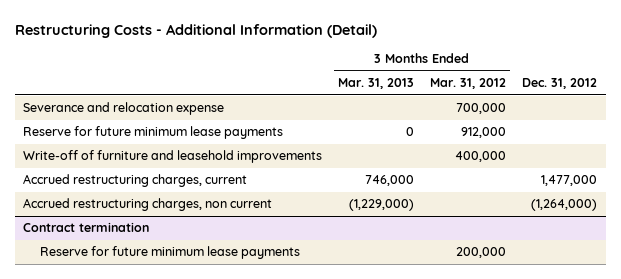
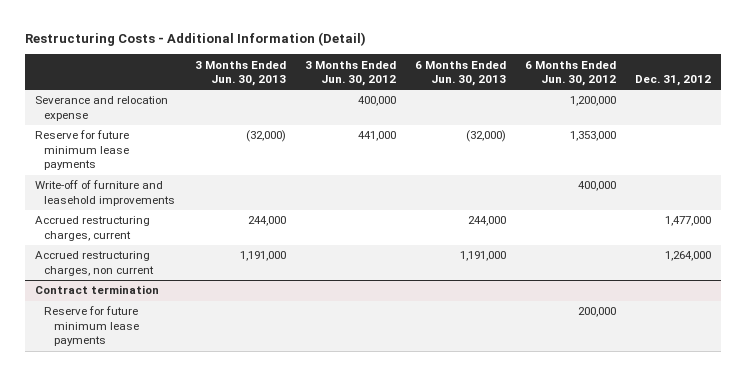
- | 3 Months Ended Mar. 31, 2013 | 3 Months Ended Mar. 31, 2012 | Dec. 31, 2012
+ | 3 Months Ended Jun. 30, 2013 | 3 Months Ended Jun. 30, 2012 | 6 Months Ended Jun. 30, 2013 | 6 Months Ended Jun. 30, 2012 | Dec. 31, 2012
- Accrued restructuring charges, non current | (1,229,000) | | (1,264,000)
+ Accrued restructuring charges, non current | 1,191,000 | | 1,191,000 | | 1,264,000

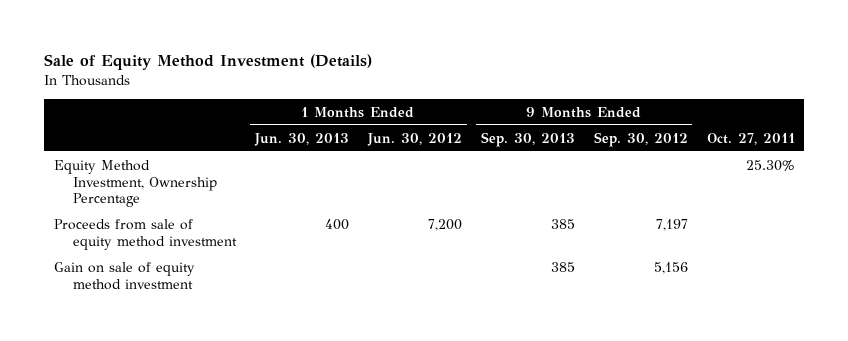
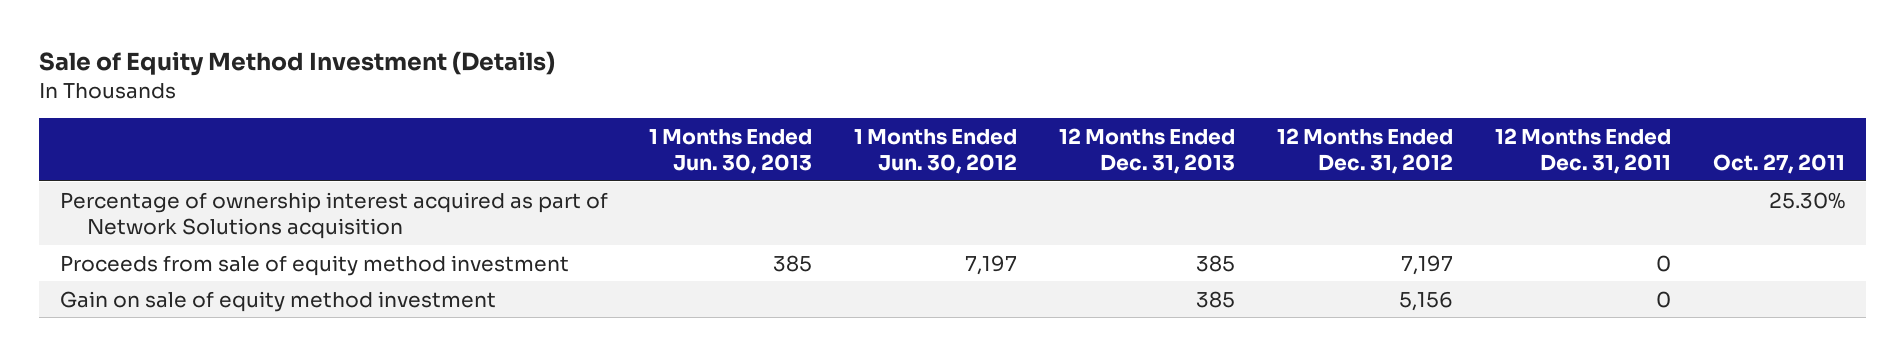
- | 1 Months Ended Jun. 30, 2013 | 1 Months Ended Jun. 30, 2012 | 9 Months Ended Sep. 30, 2013 | 9 Months Ended Sep. 30, 2012 | Oct. 27, 2011
+ | 1 Months Ended Jun. 30, 2013 | 1 Months Ended Jun. 30, 2012 | 12 Months Ended Dec. 31, 2013 | 12 Months Ended Dec. 31, 2012 | 12 Months Ended Dec. 31, 2011 | Oct. 27, 2011
- Equity Method Investment, Ownership Percentage | | | | | 25.30%
- Proceeds from sale of equity method investment | 400 | 7,200 | 385 | 7,197 |
+ Percentage of ownership interest acquired as part of Network Solutions acquisition | | | | | | 25.30%
+ Proceeds from sale of equity method investment | 385 | 7,197 | 385 | 7,197 | 0 |

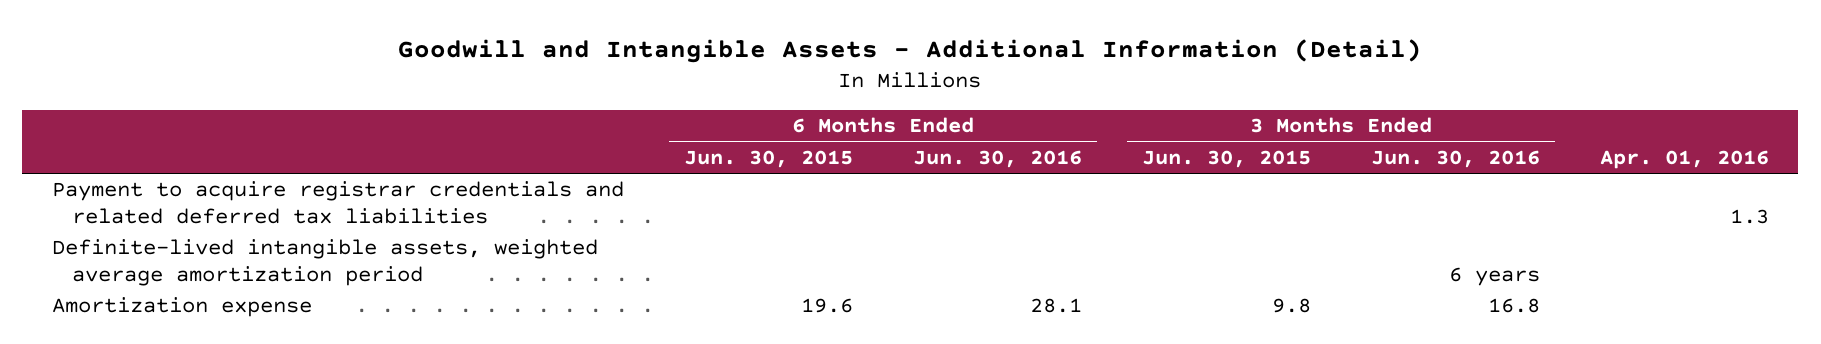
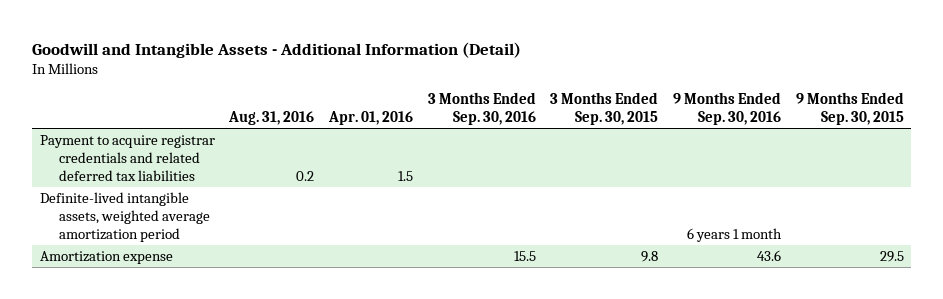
- | 6 Months Ended Jun. 30, 2015 | 6 Months Ended Jun. 30, 2016 | 3 Months Ended Jun. 30, 2015 | 3 Months Ended Jun. 30, 2016 | Apr. 01, 2016
+ | Aug. 31, 2016 | Apr. 01, 2016 | 3 Months Ended Sep. 30, 2016 | 3 Months Ended Sep. 30, 2015 | 9 Months Ended Sep. 30, 2016 | 9 Months Ended Sep. 30, 2015
- Payment to acquire registrar credentials and related deferred tax liabilities | | | | | 1.3
+ Payment to acquire registrar credentials and related deferred tax liabilities | 0.2 | 1.5 | | | |

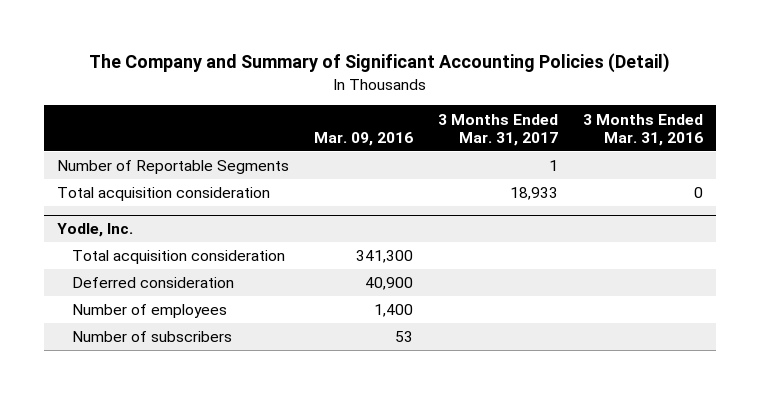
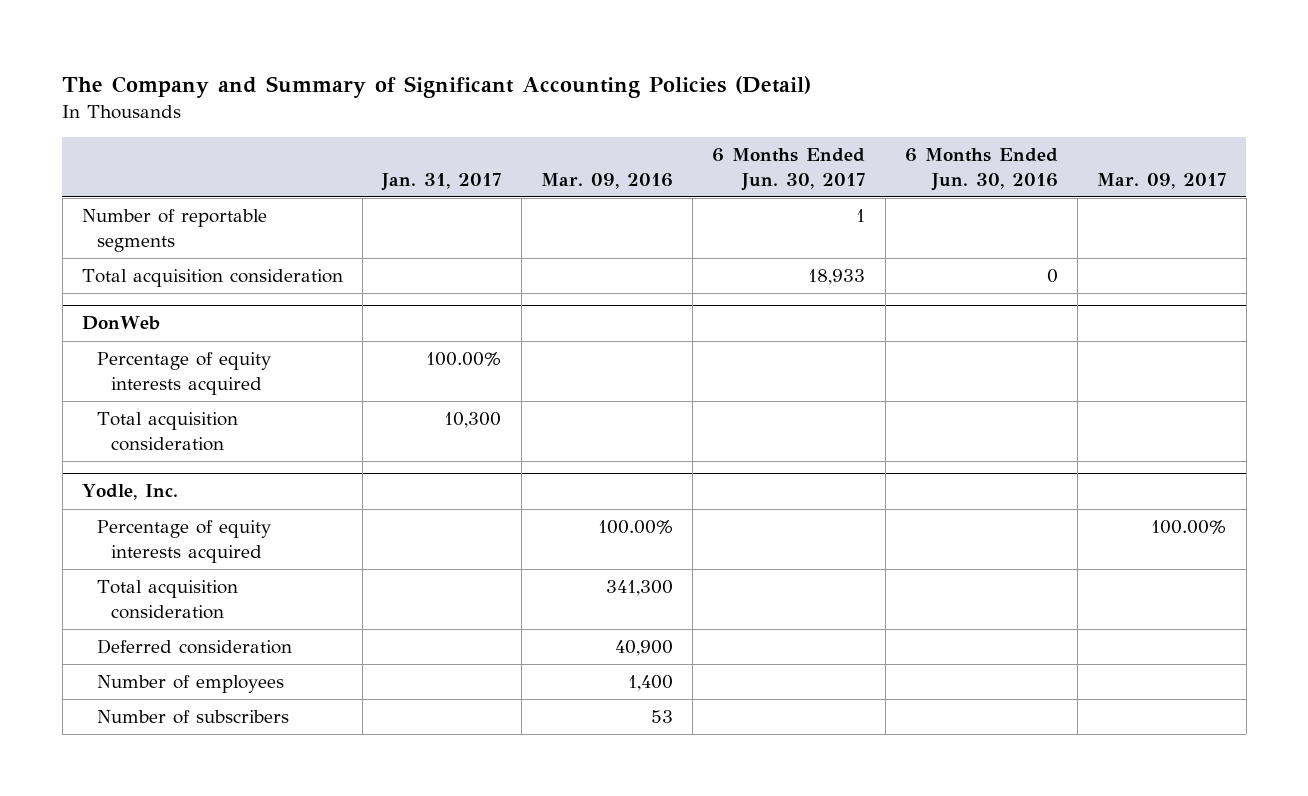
- | Mar. 09, 2016 | 3 Months Ended Mar. 31, 2017 | 3 Months Ended Mar. 31, 2016
+ | Jan. 31, 2017 | Mar. 09, 2016 | 6 Months Ended Jun. 30, 2017 | 6 Months Ended Jun. 30, 2016 | Mar. 09, 2017
- Number of Reportable Segments | | 1 |
+ Number of reportable segments | | | 1 | |
+ DonWeb
+ Percentage of equity interests acquired | 100.00% | | | |
+ Total acquisition consideration | 10,300 | | | |
@ Yodle, Inc.
+ Percentage of equity interests acquired | | 100.00% | | | 100.00%

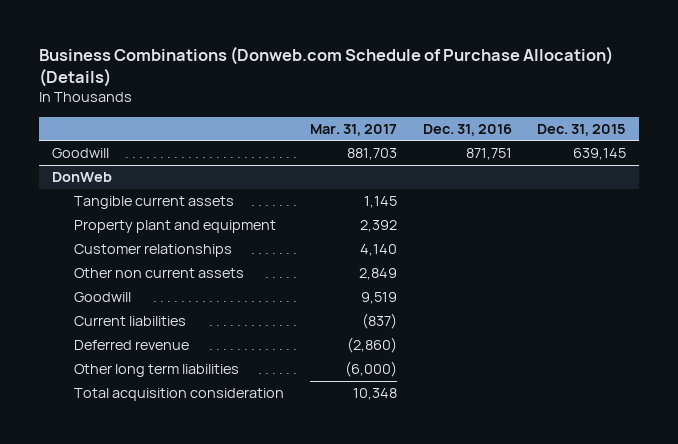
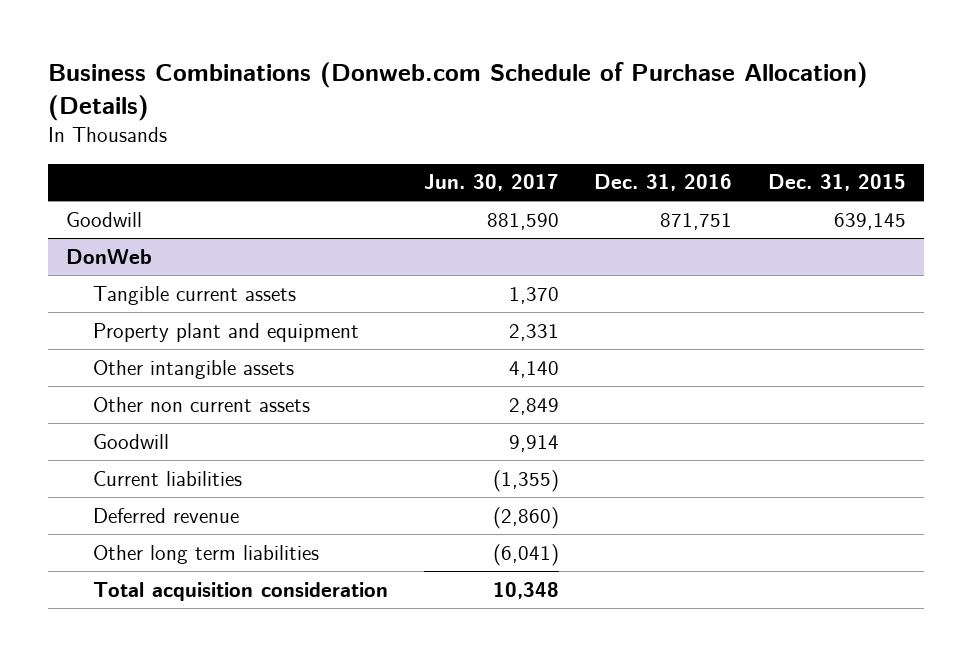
- | Mar. 31, 2017 | Dec. 31, 2016 | Dec. 31, 2015
+ | Jun. 30, 2017 | Dec. 31, 2016 | Dec. 31, 2015
@ DonWeb
- Customer relationships | 4,140 | |
+ Other intangible assets | 4,140 | |

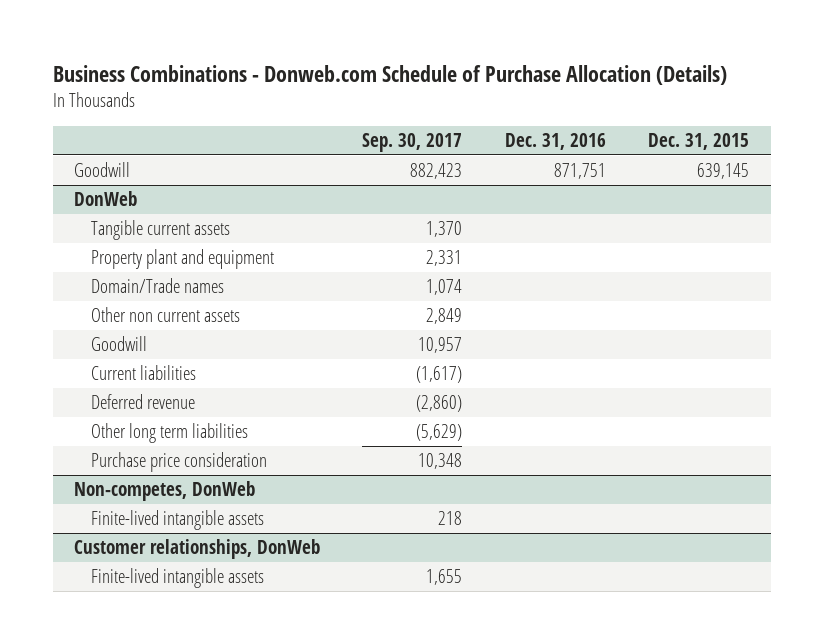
- Business Combinations (Donweb.com Schedule of Purchase Allocation) (Details)
+ Business Combinations - Donweb.com Schedule of Purchase Allocation (Details)
- | Jun. 30, 2017 | Dec. 31, 2016 | Dec. 31, 2015
+ | Sep. 30, 2017 | Dec. 31, 2016 | Dec. 31, 2015
@ DonWeb
- Other intangible assets | 4,140 | |
+ Domain/Trade names | 1,074 | |
- Total acquisition consideration | 10,348 | |
+ Purchase price consideration | 10,348 | |
+ Non-competes, DonWeb
+ Finite-lived intangible assets | 218 | |
+ Customer relationships, DonWeb
+ Finite-lived intangible assets | 1,655 | |

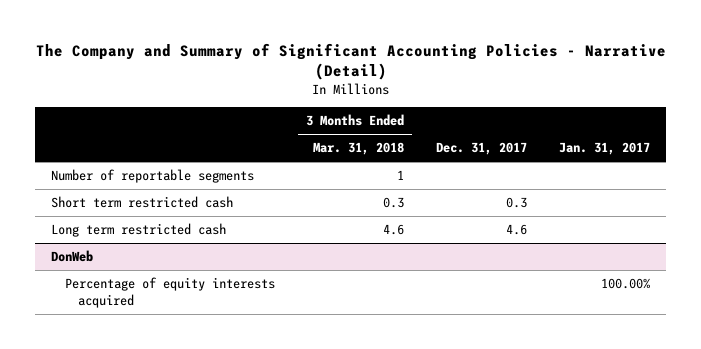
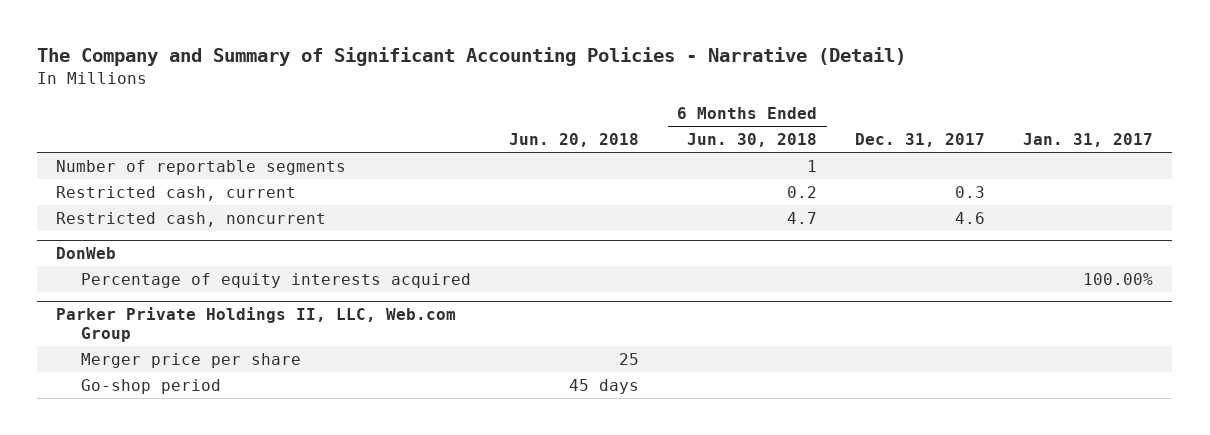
- | 3 Months Ended Mar. 31, 2018 | Dec. 31, 2017 | Jan. 31, 2017
+ | Jun. 20, 2018 | 6 Months Ended Jun. 30, 2018 | Dec. 31, 2017 | Jan. 31, 2017
- Short term restricted cash | 0.3 | 0.3 |
- Long term restricted cash | 4.6 | 4.6 |
+ Restricted cash, current | | 0.2 | 0.3 |
+ Restricted cash, noncurrent | | 4.7 | 4.6 |
+ Parker Private Holdings II, LLC, Web.com Group
+ Merger price per share | 25 | | |
+ Go-shop period | 45 days | | |

